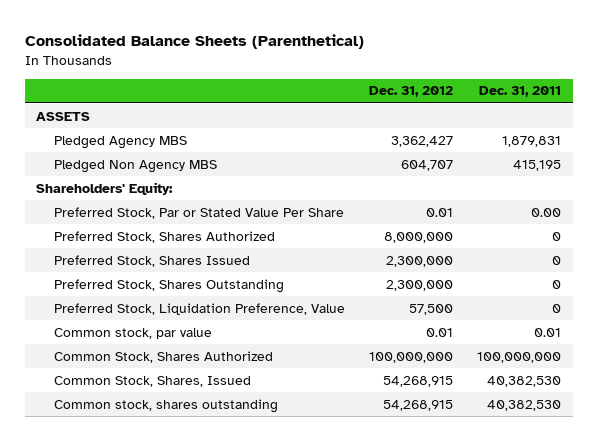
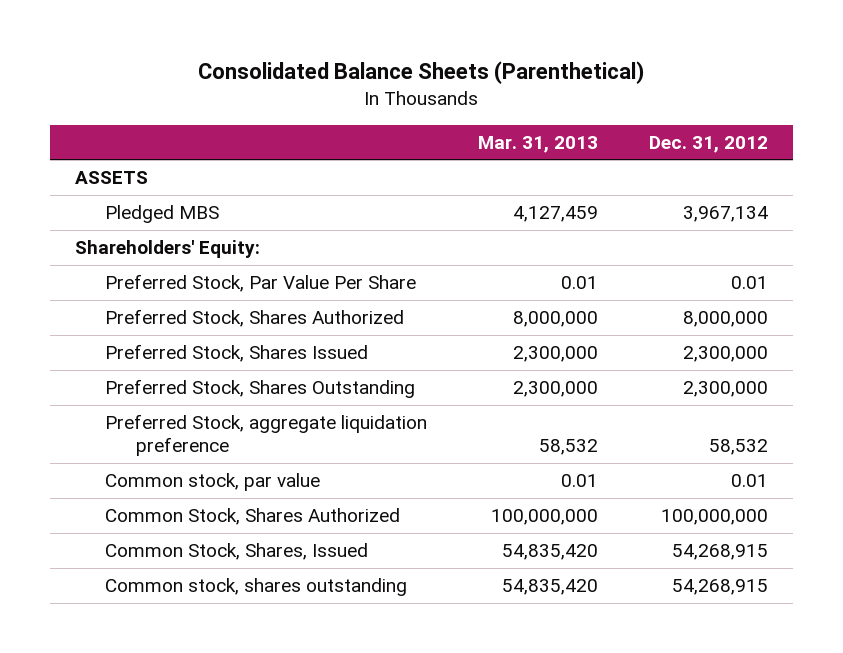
- | Dec. 31, 2012 | Dec. 31, 2011
+ | Mar. 31, 2013 | Dec. 31, 2012
- Pledged Agency MBS | 3,362,427 | 1,879,831
- Pledged Non Agency MBS | 604,707 | 415,195
+ Pledged MBS | 4,127,459 | 3,967,134
- Preferred Stock, Par or Stated Value Per Share | 0.01 | 0.00
+ Preferred Stock, Par Value Per Share | 0.01 | 0.01
- Preferred Stock, Liquidation Preference, Value | 57,500 | 0
+ Preferred Stock, aggregate liquidation preference | 58,532 | 58,532

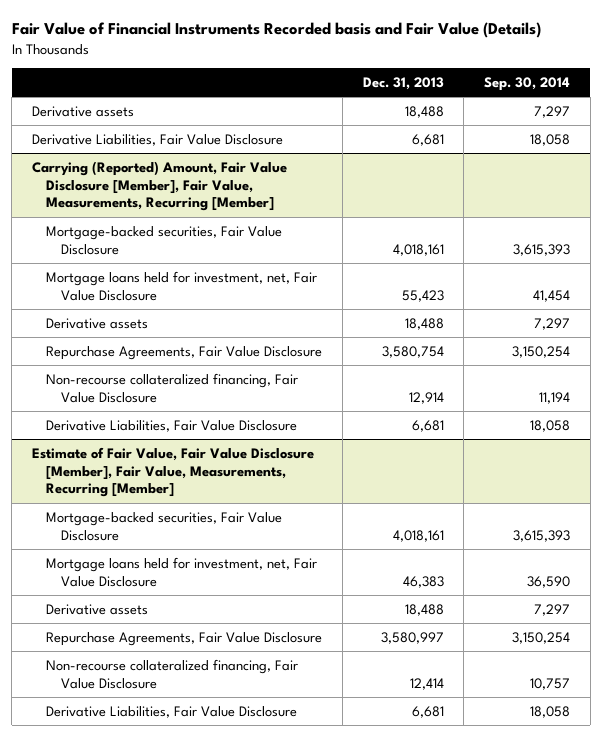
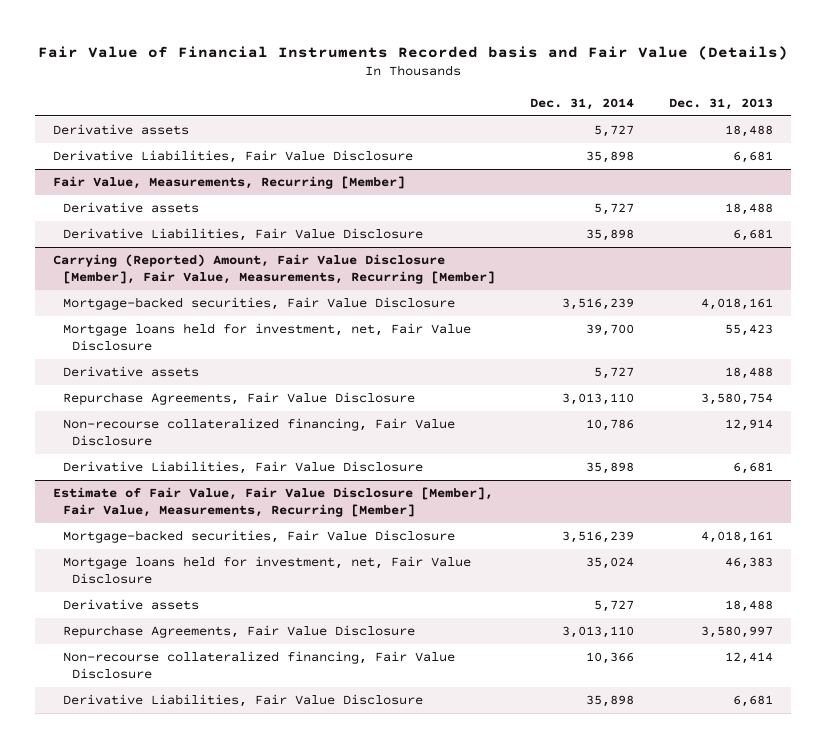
- | Dec. 31, 2013 | Sep. 30, 2014
+ | Dec. 31, 2014 | Dec. 31, 2013
+ Fair Value, Measurements, Recurring [Member]
+ Derivative assets | 5,727 | 18,488
+ Derivative Liabilities, Fair Value Disclosure | 35,898 | 6,681

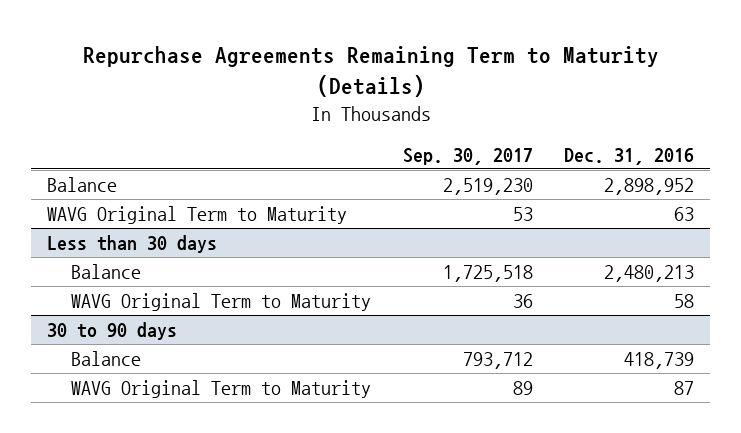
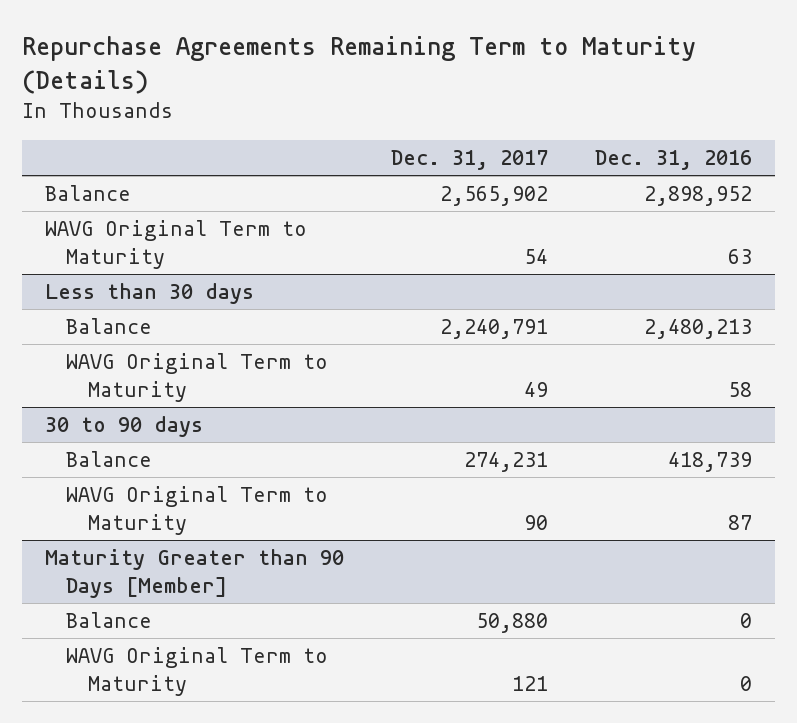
- | Sep. 30, 2017 | Dec. 31, 2016
+ | Dec. 31, 2017 | Dec. 31, 2016
+ Maturity Greater than 90 Days [Member]
+ Balance | 50,880 | 0
+ WAVG Original Term to Maturity | 121 | 0

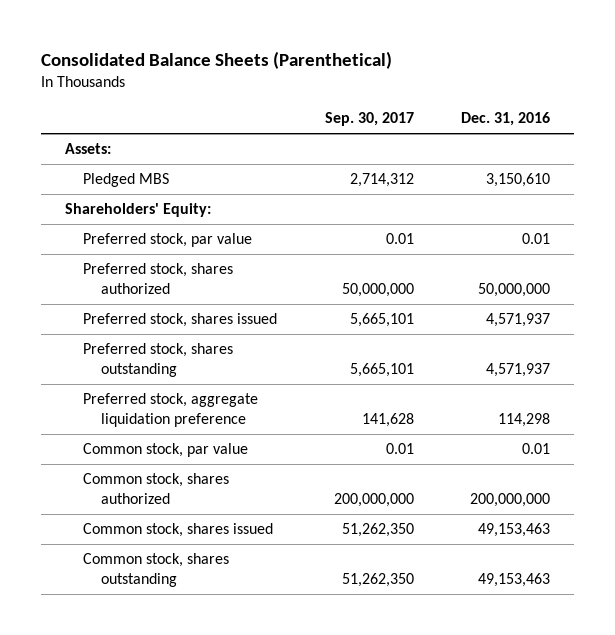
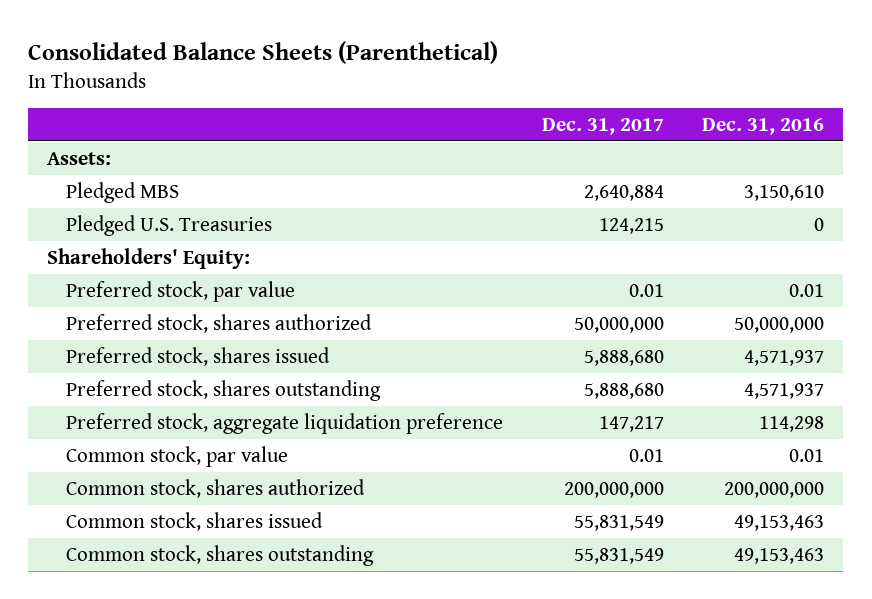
- | Sep. 30, 2017 | Dec. 31, 2016
+ | Dec. 31, 2017 | Dec. 31, 2016
+ Pledged U.S. Treasuries | 124,215 | 0

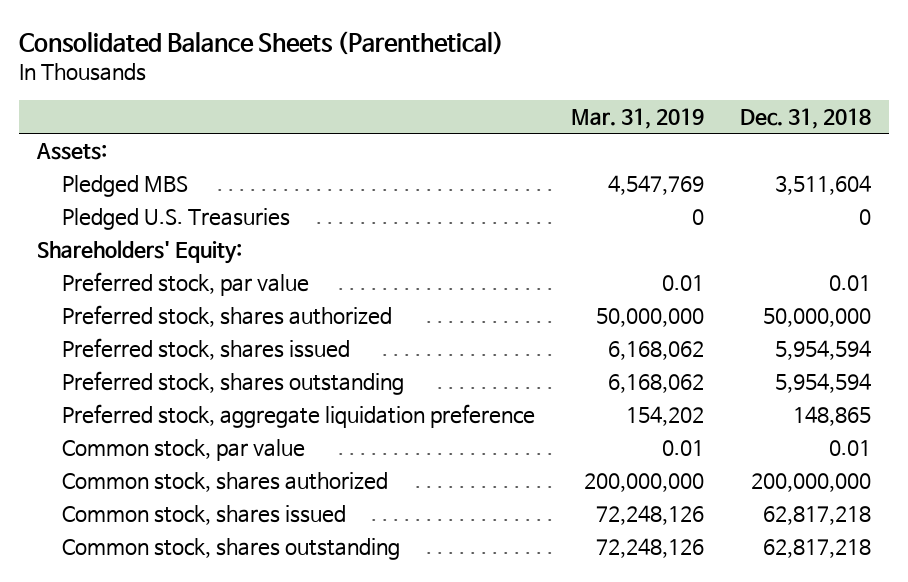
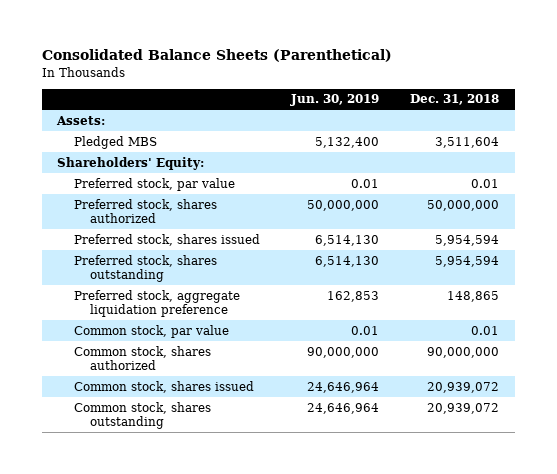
- | Mar. 31, 2019 | Dec. 31, 2018
+ | Jun. 30, 2019 | Dec. 31, 2018
- Pledged U.S. Treasuries | 0 | 0
- Common stock, shares authorized | 200,000,000 | 200,000,000
- Common stock, shares issued | 72,248,126 | 62,817,218
- Common stock, shares outstanding | 72,248,126 | 62,817,218
+ Common stock, shares authorized | 90,000,000 | 90,000,000
+ Common stock, shares issued | 24,646,964 | 20,939,072
+ Common stock, shares outstanding | 24,646,964 | 20,939,072

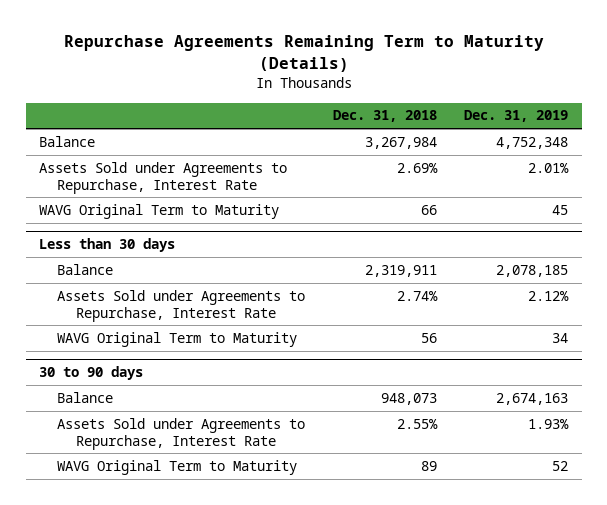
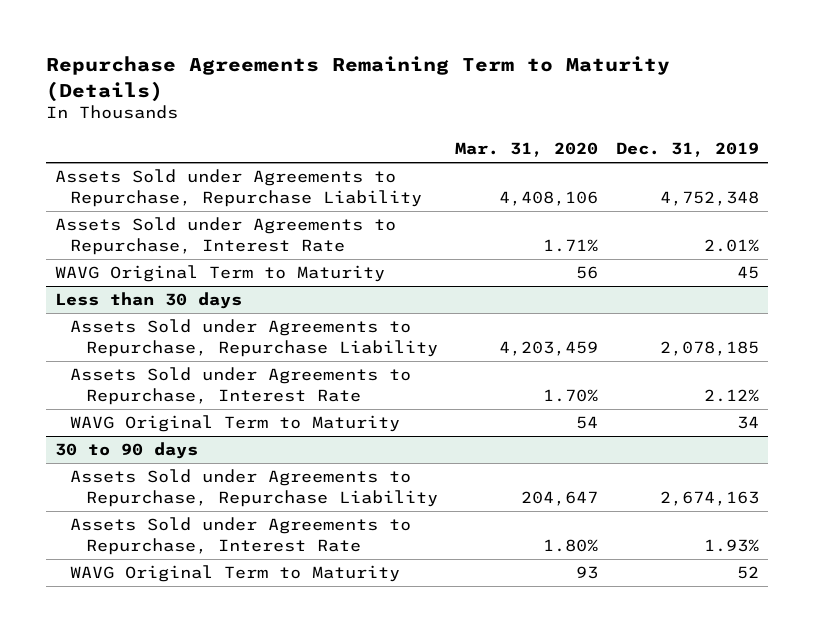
- | Dec. 31, 2018 | Dec. 31, 2019
+ | Mar. 31, 2020 | Dec. 31, 2019
- Balance | 3,267,984 | 4,752,348
+ Assets Sold under Agreements to Repurchase, Repurchase Liability | 4,408,106 | 4,752,348
@ Less than 30 days
- Balance | 2,319,911 | 2,078,185
+ Assets Sold under Agreements to Repurchase, Repurchase Liability | 4,203,459 | 2,078,185
@ 30 to 90 days
- Balance | 948,073 | 2,674,163
+ Assets Sold under Agreements to Repurchase, Repurchase Liability | 204,647 | 2,674,163

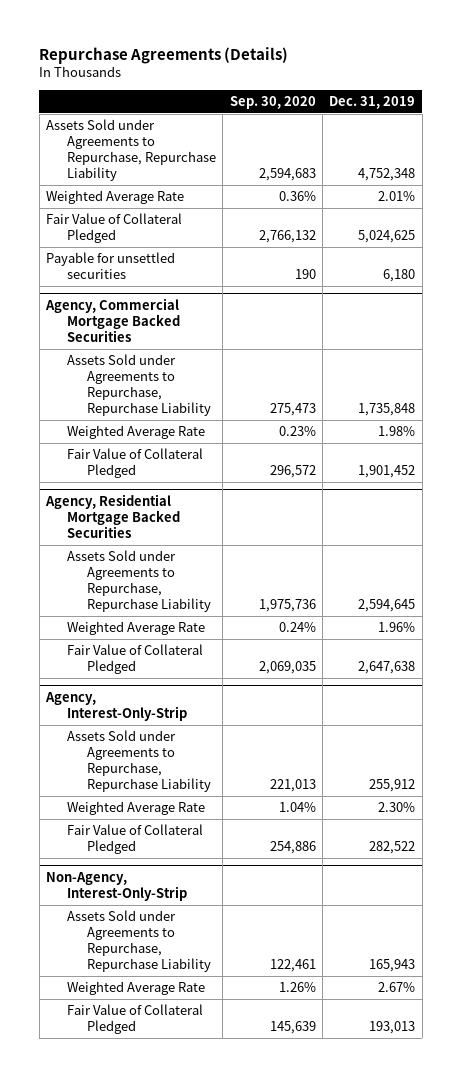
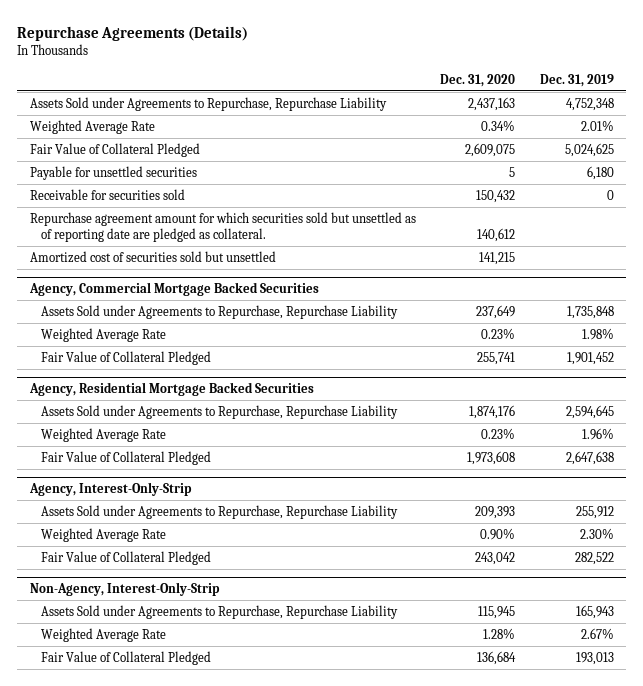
- | Sep. 30, 2020 | Dec. 31, 2019
+ | Dec. 31, 2020 | Dec. 31, 2019
+ Receivable for securities sold | 150,432 | 0
+ Repurchase agreement amount for which securities sold but unsettled as of reporting date are pledged as collateral. | 140,612 |
+ Amortized cost of securities sold but unsettled | 141,215 |

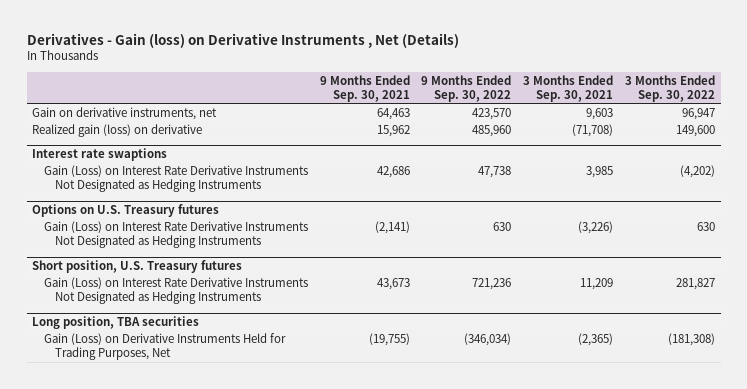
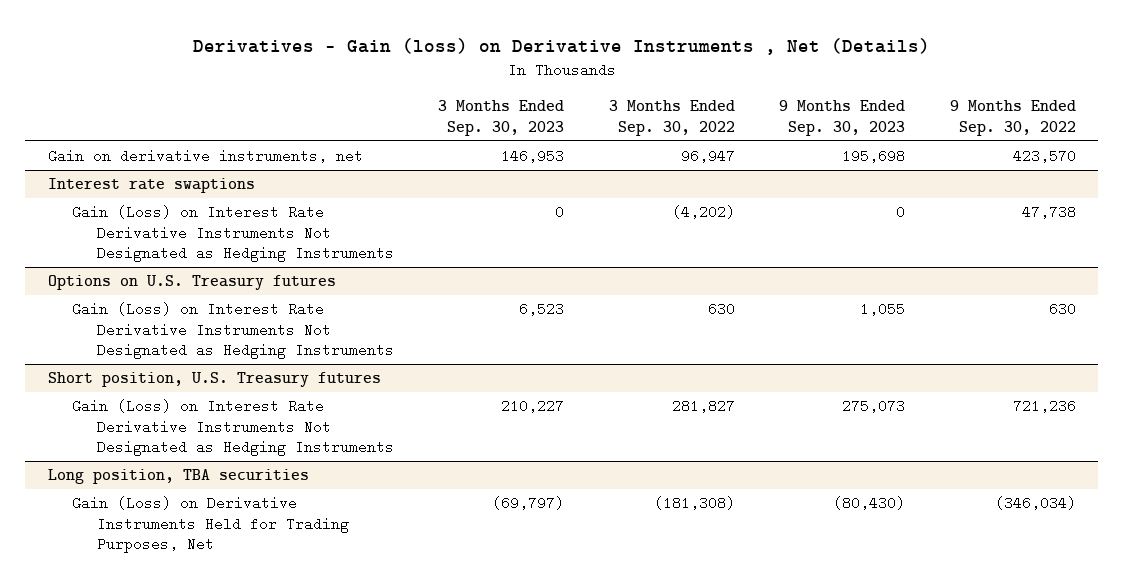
- | 9 Months Ended Sep. 30, 2021 | 9 Months Ended Sep. 30, 2022 | 3 Months Ended Sep. 30, 2021 | 3 Months Ended Sep. 30, 2022
+ | 3 Months Ended Sep. 30, 2023 | 3 Months Ended Sep. 30, 2022 | 9 Months Ended Sep. 30, 2023 | 9 Months Ended Sep. 30, 2022
- Realized gain (loss) on derivative | 15,962 | 485,960 | (71,708) | 149,600

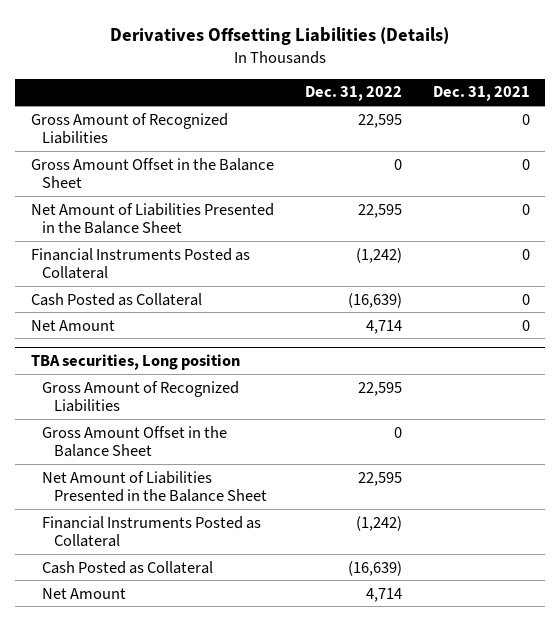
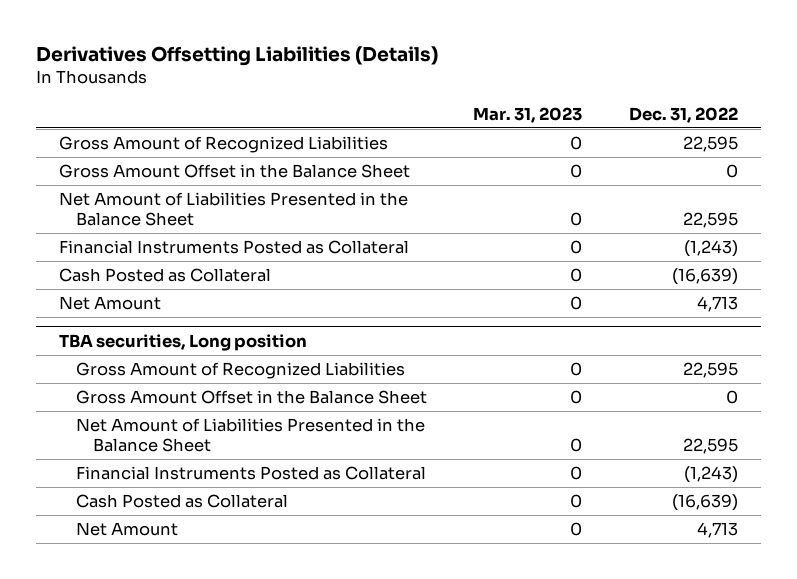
- | Dec. 31, 2022 | Dec. 31, 2021
+ | Mar. 31, 2023 | Dec. 31, 2022
- Financial Instruments Posted as Collateral | (1,242) | 0
+ Financial Instruments Posted as Collateral | 0 | (1,243)
- Net Amount | 4,714 | 0
+ Net Amount | 0 | 4,713
@ TBA securities, Long position
- Financial Instruments Posted as Collateral | (1,242) |
+ Financial Instruments Posted as Collateral | 0 | (1,243)
- Net Amount | 4,714 |
+ Net Amount | 0 | 4,713

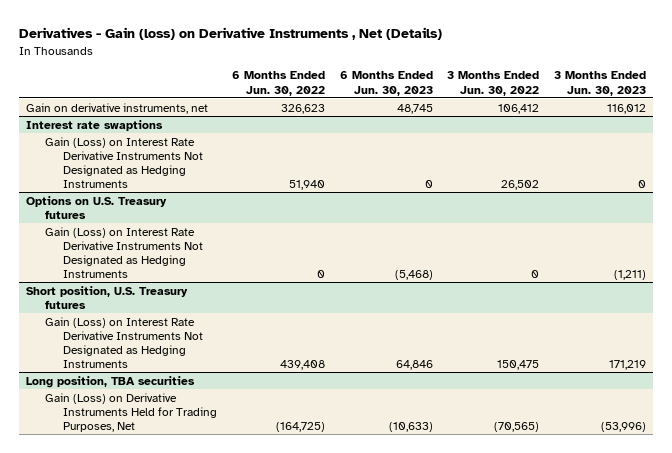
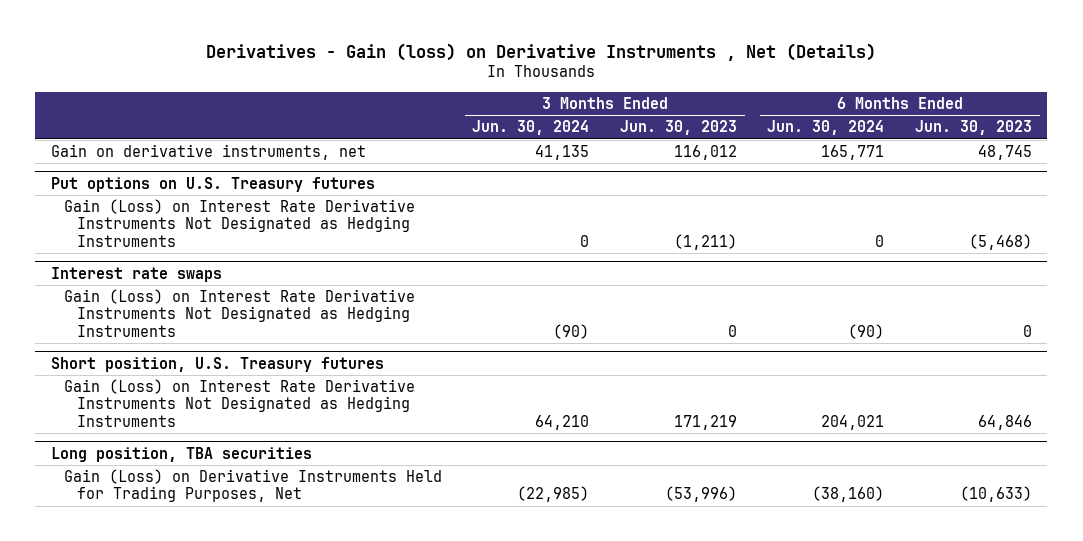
- | 6 Months Ended Jun. 30, 2022 | 6 Months Ended Jun. 30, 2023 | 3 Months Ended Jun. 30, 2022 | 3 Months Ended Jun. 30, 2023
+ | 3 Months Ended Jun. 30, 2024 | 3 Months Ended Jun. 30, 2023 | 6 Months Ended Jun. 30, 2024 | 6 Months Ended Jun. 30, 2023
- Interest rate swaptions
- Gain (Loss) on Interest Rate Derivative Instruments Not Designated as Hedging Instruments | 51,940 | 0 | 26,502 | 0
- Options on U.S. Treasury futures
+ Put options on U.S. Treasury futures
+ Interest rate swaps
+ Gain (Loss) on Interest Rate Derivative Instruments Not Designated as Hedging Instruments | (90) | 0 | (90) | 0

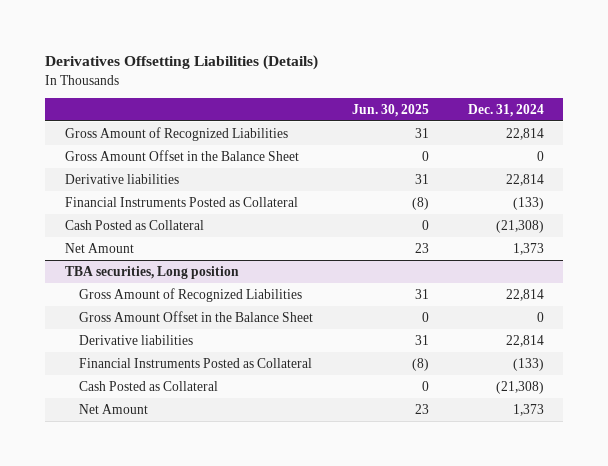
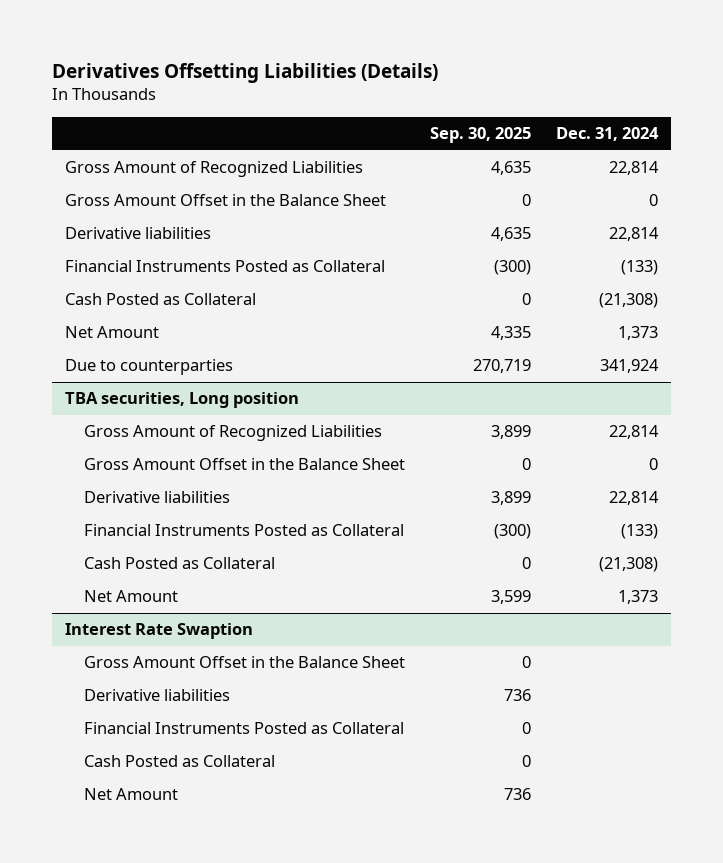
- | Jun. 30, 2025 | Dec. 31, 2024
+ | Sep. 30, 2025 | Dec. 31, 2024
+ Due to counterparties | 270,719 | 341,924
+ Interest Rate Swaption
+ Gross Amount Offset in the Balance Sheet | 0 |
+ Derivative liabilities | 736 |
+ Financial Instruments Posted as Collateral | 0 |
+ Cash Posted as Collateral | 0 |
+ Net Amount | 736 |

